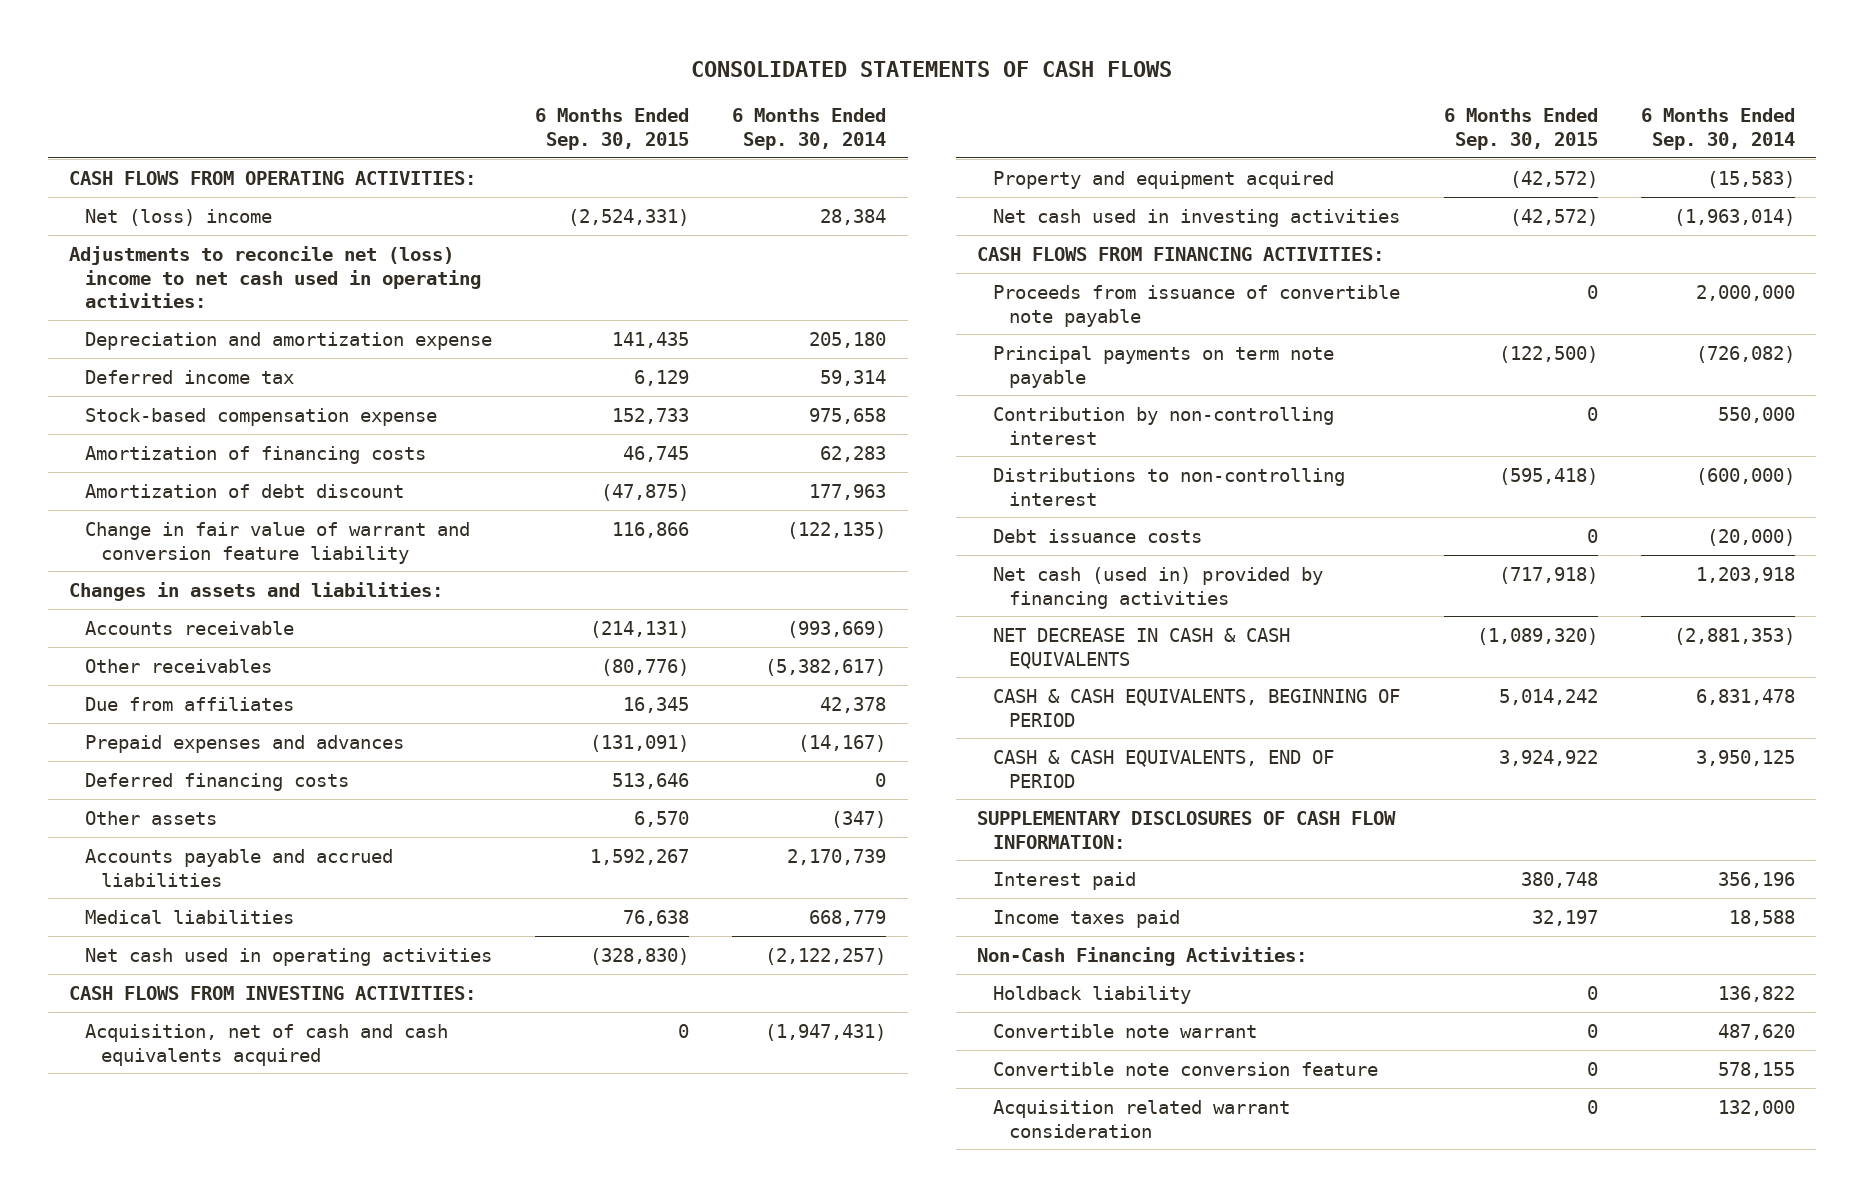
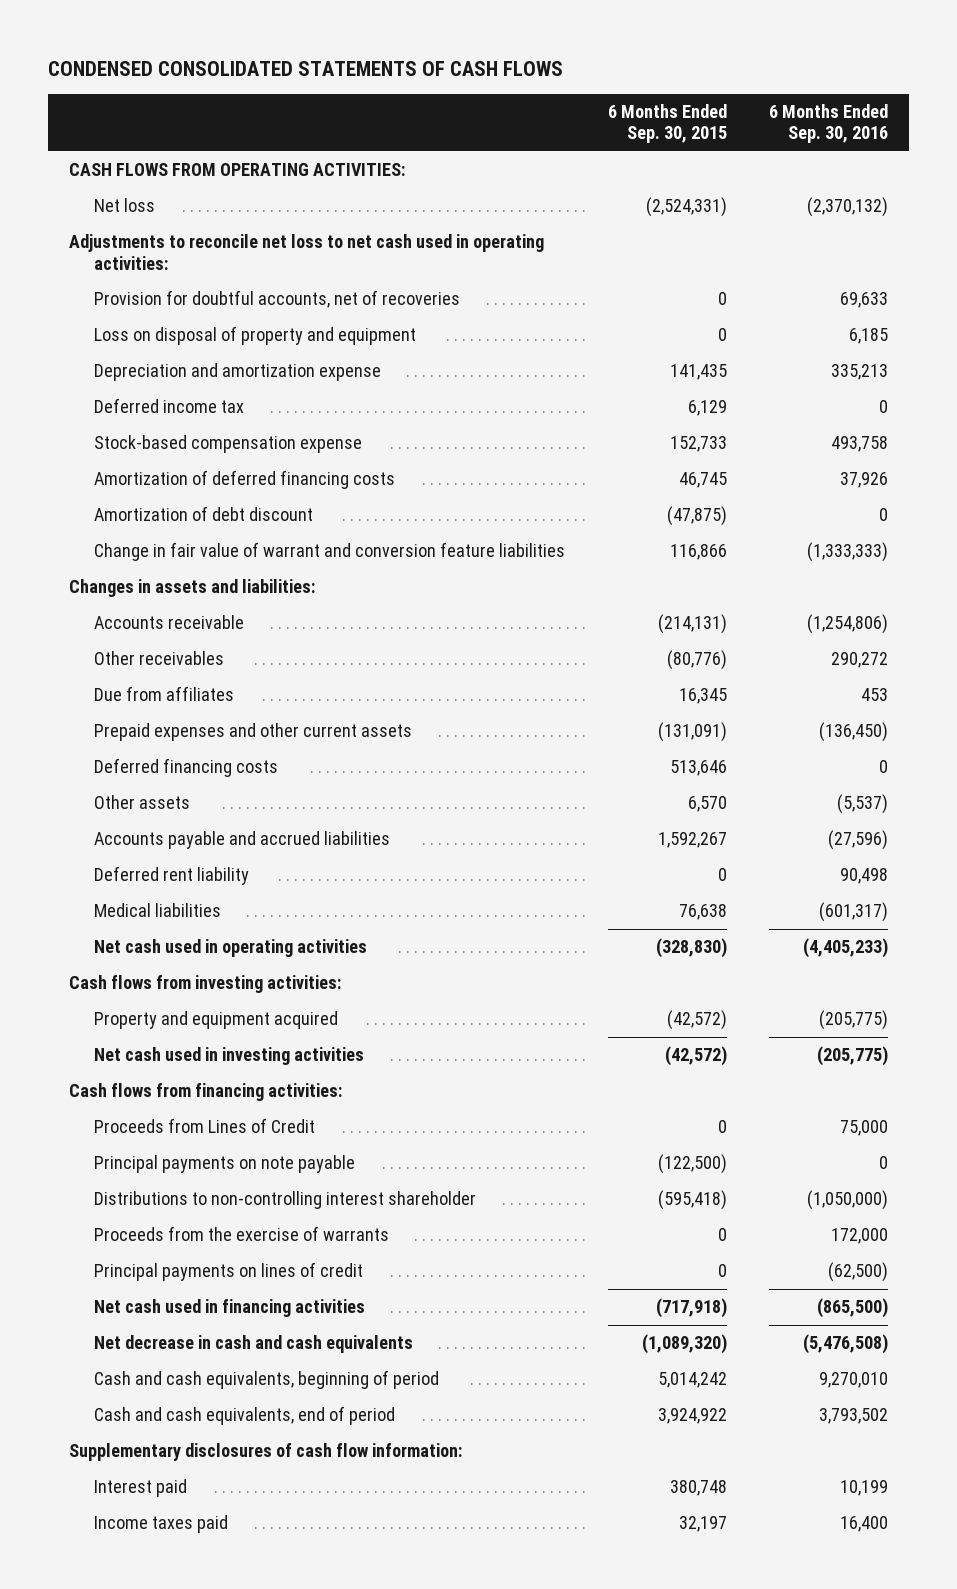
- CONSOLIDATED STATEMENTS OF CASH FLOWS
+ CONDENSED CONSOLIDATED STATEMENTS OF CASH FLOWS
- | 6 Months Ended Sep. 30, 2015 | 6 Months Ended Sep. 30, 2014
+ | 6 Months Ended Sep. 30, 2015 | 6 Months Ended Sep. 30, 2016
- Net (loss) income | (2,524,331) | 28,384
- Adjustments to reconcile net (loss) income to net cash used in operating activities:
+ Net loss | (2,524,331) | (2,370,132)
+ Adjustments to reconcile net loss to net cash used in operating activities:
+ Provision for doubtful accounts, net of recoveries | 0 | 69,633
+ Loss on disposal of property and equipment | 0 | 6,185
- Amortization of financing costs | 46,745 | 62,283
+ Amortization of deferred financing costs | 46,745 | 37,926
- Change in fair value of warrant and conversion feature liability | 116,866 | (122,135)
+ Change in fair value of warrant and conversion feature liabilities | 116,866 | (1,333,333)
- Prepaid expenses and advances | (131,091) | (14,167)
+ Prepaid expenses and other current assets | (131,091) | (136,450)
+ Deferred rent liability | 0 | 90,498
- CASH FLOWS FROM INVESTING ACTIVITIES:
- Acquisition, net of cash and cash equivalents acquired | 0 | (1,947,431)
+ Cash flows from investing activities:
- CASH FLOWS FROM FINANCING ACTIVITIES:
- Proceeds from issuance of convertible note payable | 0 | 2,000,000
- Principal payments on term note payable | (122,500) | (726,082)
- Contribution by non-controlling interest | 0 | 550,000
- Distributions to non-controlling interest | (595,418) | (600,000)
- Debt issuance costs | 0 | (20,000)
- Net cash (used in) provided by financing activities | (717,918) | 1,203,918
- NET DECREASE IN CASH & CASH EQUIVALENTS | (1,089,320) | (2,881,353)
- CASH & CASH EQUIVALENTS, BEGINNING OF PERIOD | 5,014,242 | 6,831,478
- CASH & CASH EQUIVALENTS, END OF PERIOD | 3,924,922 | 3,950,125
- SUPPLEMENTARY DISCLOSURES OF CASH FLOW INFORMATION:
+ Cash flows from financing activities:
+ Proceeds from Lines of Credit | 0 | 75,000
+ Principal payments on note payable | (122,500) | 0
+ Distributions to non-controlling interest shareholder | (595,418) | (1,050,000)
+ Proceeds from the exercise of warrants | 0 | 172,000
+ Principal payments on lines of credit | 0 | (62,500)
+ Net cash used in financing activities | (717,918) | (865,500)
+ Net decrease in cash and cash equivalents | (1,089,320) | (5,476,508)
+ Cash and cash equivalents, beginning of period | 5,014,242 | 9,270,010
+ Cash and cash equivalents, end of period | 3,924,922 | 3,793,502
+ Supplementary disclosures of cash flow information:
- Non-Cash Financing Activities:
- Holdback liability | 0 | 136,822
- Convertible note warrant | 0 | 487,620
- Convertible note conversion feature | 0 | 578,155
- Acquisition related warrant consideration | 0 | 132,000

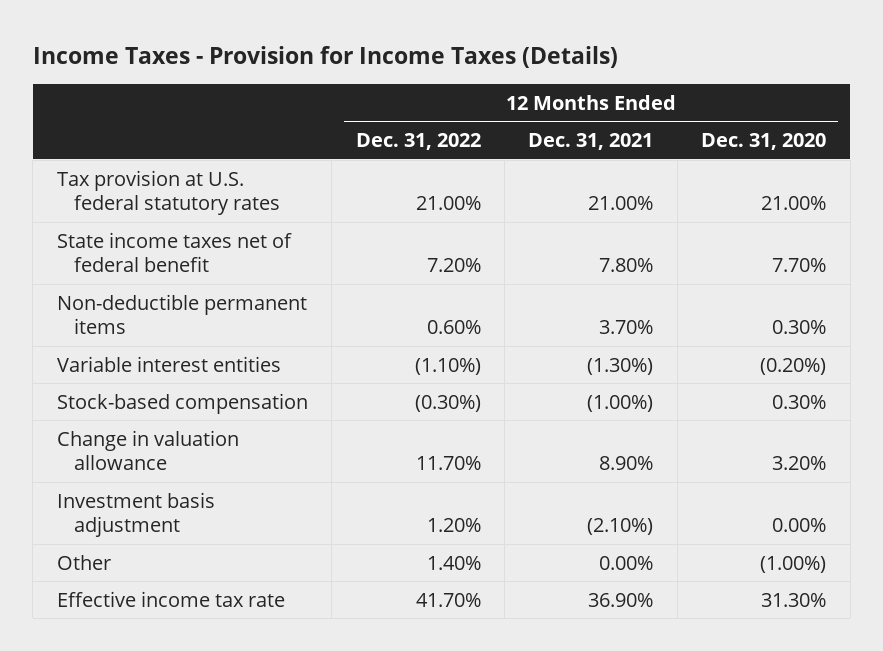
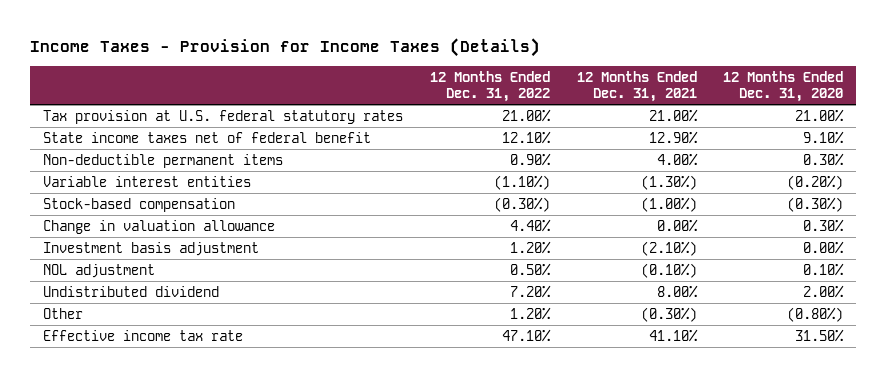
- State income taxes net of federal benefit | 7.20% | 7.80% | 7.70%
- Non-deductible permanent items | 0.60% | 3.70% | 0.30%
+ State income taxes net of federal benefit | 12.10% | 12.90% | 9.10%
+ Non-deductible permanent items | 0.90% | 4.00% | 0.30%
- Stock-based compensation | (0.30%) | (1.00%) | 0.30%
- Change in valuation allowance | 11.70% | 8.90% | 3.20%
+ Stock-based compensation | (0.30%) | (1.00%) | (0.30%)
+ Change in valuation allowance | 4.40% | 0.00% | 0.30%
- Other | 1.40% | 0.00% | (1.00%)
- Effective income tax rate | 41.70% | 36.90% | 31.30%
+ NOL adjustment | 0.50% | (0.10%) | 0.10%
+ Undistributed dividend | 7.20% | 8.00% | 2.00%
+ Other | 1.20% | (0.30%) | (0.80%)
+ Effective income tax rate | 47.10% | 41.10% | 31.50%

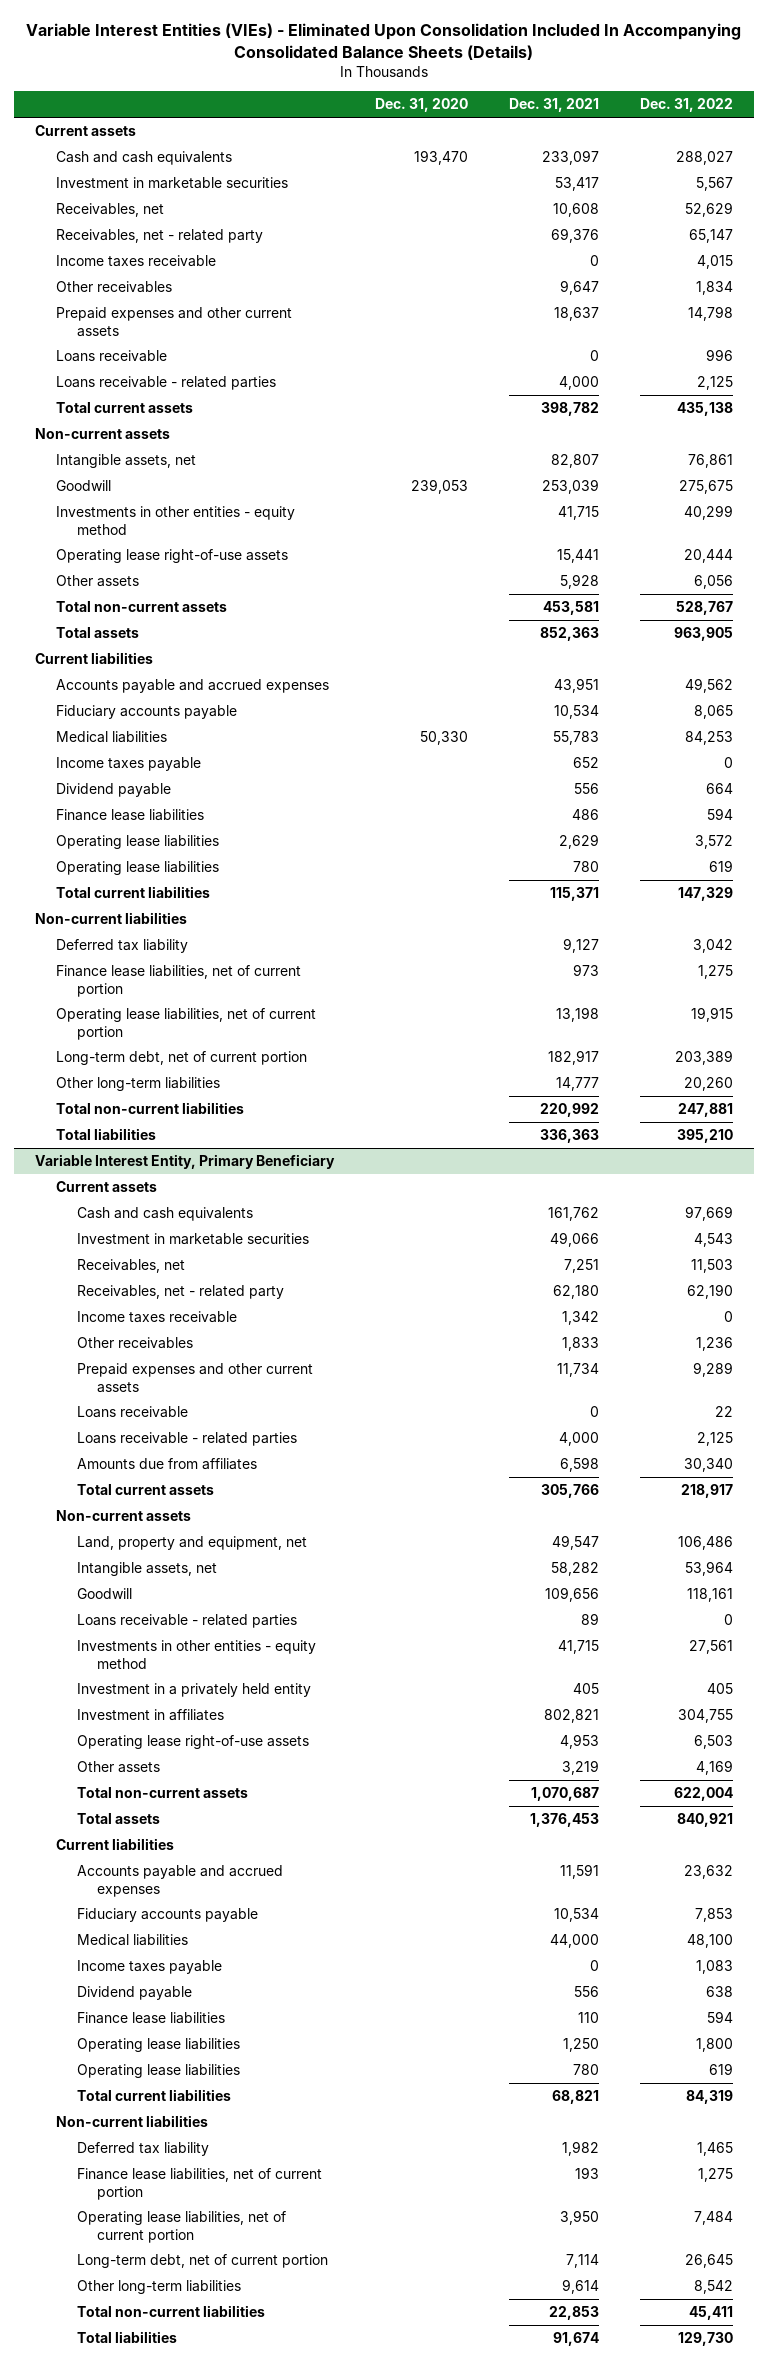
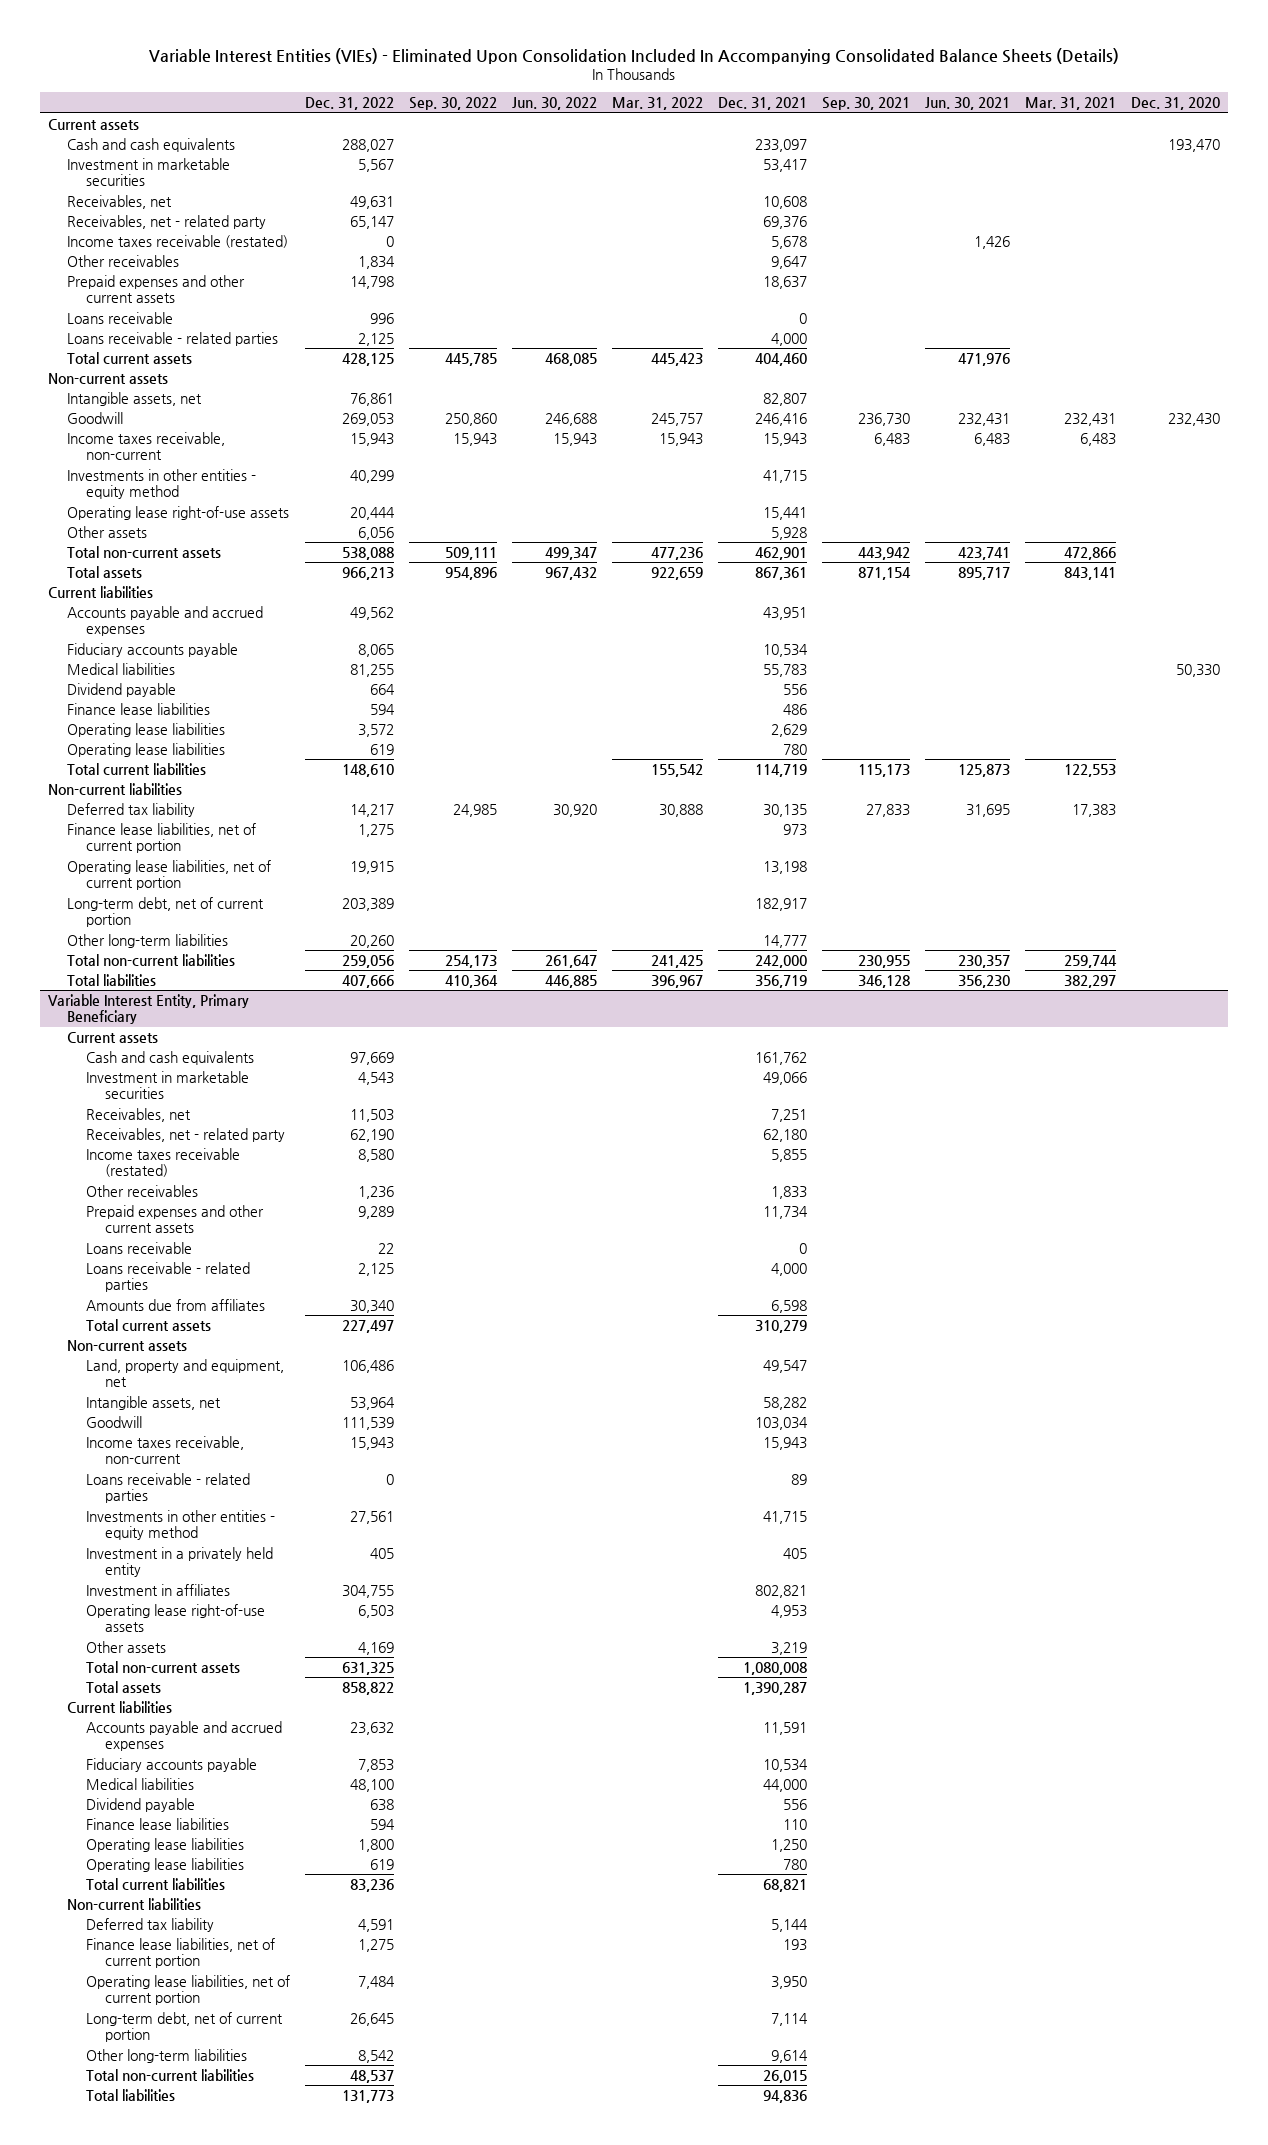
- | Dec. 31, 2020 | Dec. 31, 2021 | Dec. 31, 2022
+ | Dec. 31, 2022 | Sep. 30, 2022 | Jun. 30, 2022 | Mar. 31, 2022 | Dec. 31, 2021 | Sep. 30, 2021 | Jun. 30, 2021 | Mar. 31, 2021 | Dec. 31, 2020
- Receivables, net | | 10,608 | 52,629
+ Receivables, net | 49,631 | | | | 10,608 | | | |
- Income taxes receivable | | 0 | 4,015
+ Income taxes receivable (restated) | 0 | | | | 5,678 | | 1,426 | |
- Total current assets | | 398,782 | 435,138
+ Total current assets | 428,125 | 445,785 | 468,085 | 445,423 | 404,460 | | 471,976 | |
- Goodwill | 239,053 | 253,039 | 275,675
+ Goodwill | 269,053 | 250,860 | 246,688 | 245,757 | 246,416 | 236,730 | 232,431 | 232,431 | 232,430
+ Income taxes receivable, non-current | 15,943 | 15,943 | 15,943 | 15,943 | 15,943 | 6,483 | 6,483 | 6,483 |
- Total non-current assets | | 453,581 | 528,767
- Total assets | | 852,363 | 963,905
+ Total non-current assets | 538,088 | 509,111 | 499,347 | 477,236 | 462,901 | 443,942 | 423,741 | 472,866 |
+ Total assets | 966,213 | 954,896 | 967,432 | 922,659 | 867,361 | 871,154 | 895,717 | 843,141 |
- Medical liabilities | 50,330 | 55,783 | 84,253
- Income taxes payable | | 652 | 0
+ Medical liabilities | 81,255 | | | | 55,783 | | | | 50,330
- Total current liabilities | | 115,371 | 147,329
+ Total current liabilities | 148,610 | | | 155,542 | 114,719 | 115,173 | 125,873 | 122,553 |
- Deferred tax liability | | 9,127 | 3,042
+ Deferred tax liability | 14,217 | 24,985 | 30,920 | 30,888 | 30,135 | 27,833 | 31,695 | 17,383 |
- Total non-current liabilities | | 220,992 | 247,881
- Total liabilities | | 336,363 | 395,210
+ Total non-current liabilities | 259,056 | 254,173 | 261,647 | 241,425 | 242,000 | 230,955 | 230,357 | 259,744 |
+ Total liabilities | 407,666 | 410,364 | 446,885 | 396,967 | 356,719 | 346,128 | 356,230 | 382,297 |
@ Variable Interest Entity, Primary Beneficiary
- Income taxes receivable | | 1,342 | 0
+ Income taxes receivable (restated) | 8,580 | | | | 5,855 | | | |
- Total current assets | | 305,766 | 218,917
+ Total current assets | 227,497 | | | | 310,279 | | | |
- Goodwill | | 109,656 | 118,161
+ Goodwill | 111,539 | | | | 103,034 | | | |
+ Income taxes receivable, non-current | 15,943 | | | | 15,943 | | | |
- Total non-current assets | | 1,070,687 | 622,004
- Total assets | | 1,376,453 | 840,921
+ Total non-current assets | 631,325 | | | | 1,080,008 | | | |
+ Total assets | 858,822 | | | | 1,390,287 | | | |
- Income taxes payable | | 0 | 1,083
- Total current liabilities | | 68,821 | 84,319
+ Total current liabilities | 83,236 | | | | 68,821 | | | |
- Deferred tax liability | | 1,982 | 1,465
+ Deferred tax liability | 4,591 | | | | 5,144 | | | |
- Total non-current liabilities | | 22,853 | 45,411
- Total liabilities | | 91,674 | 129,730
+ Total non-current liabilities | 48,537 | | | | 26,015 | | | |
+ Total liabilities | 131,773 | | | | 94,836 | | | |

